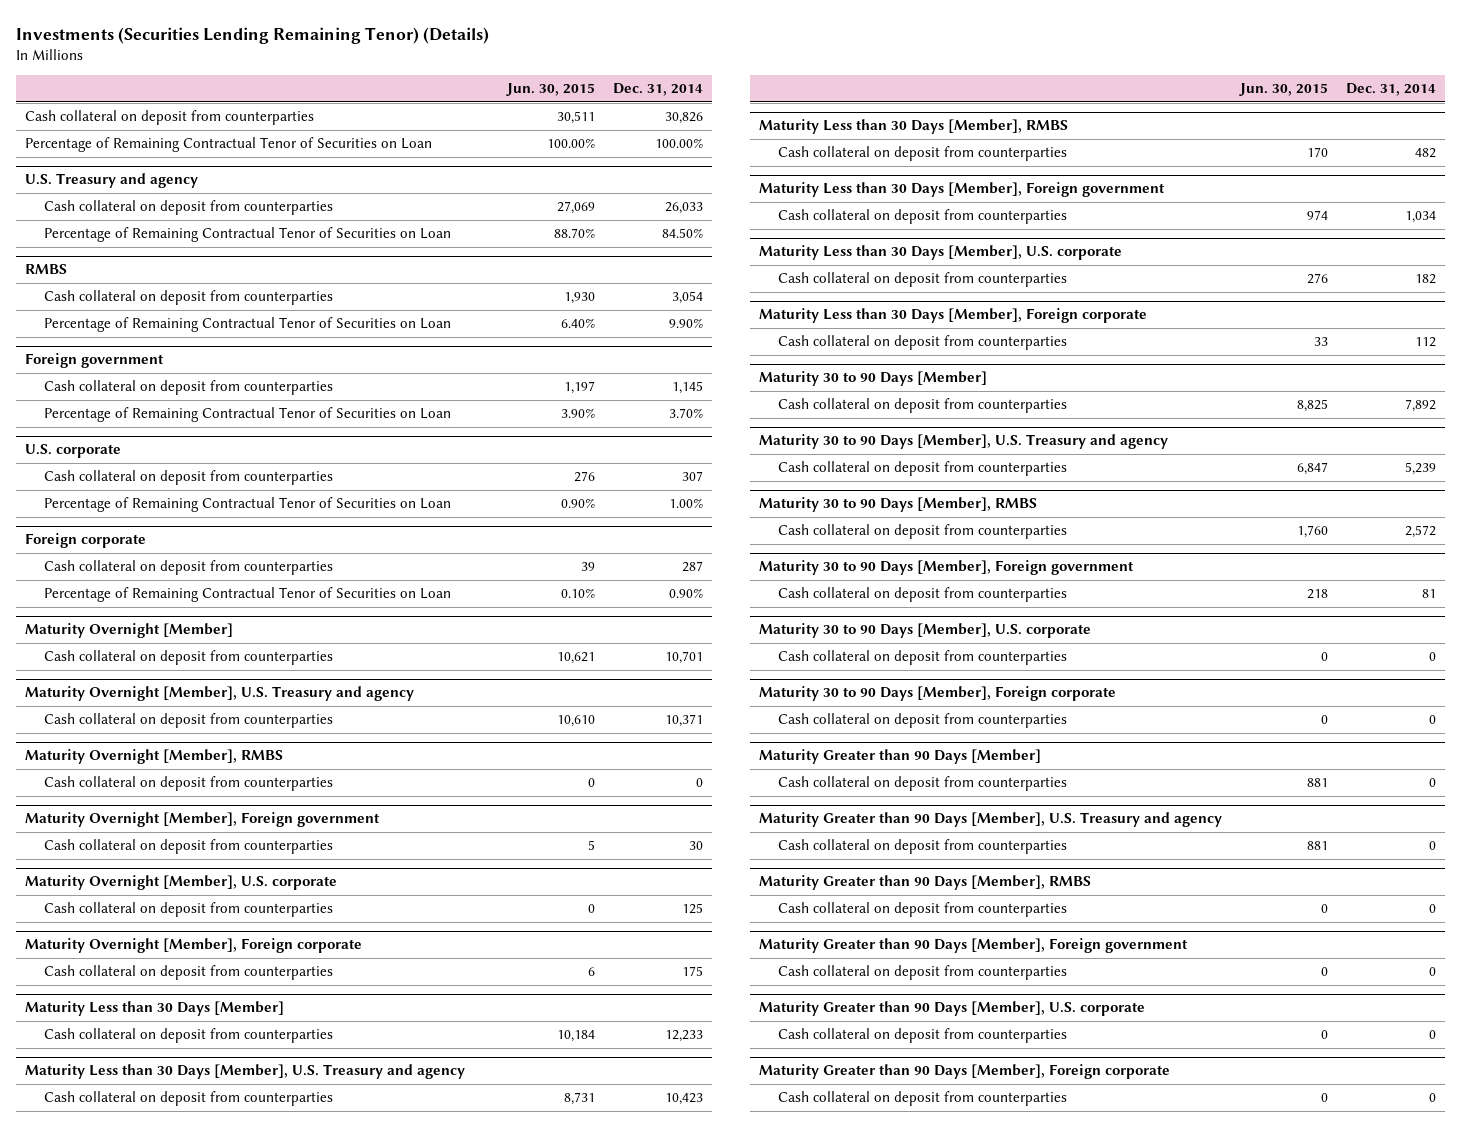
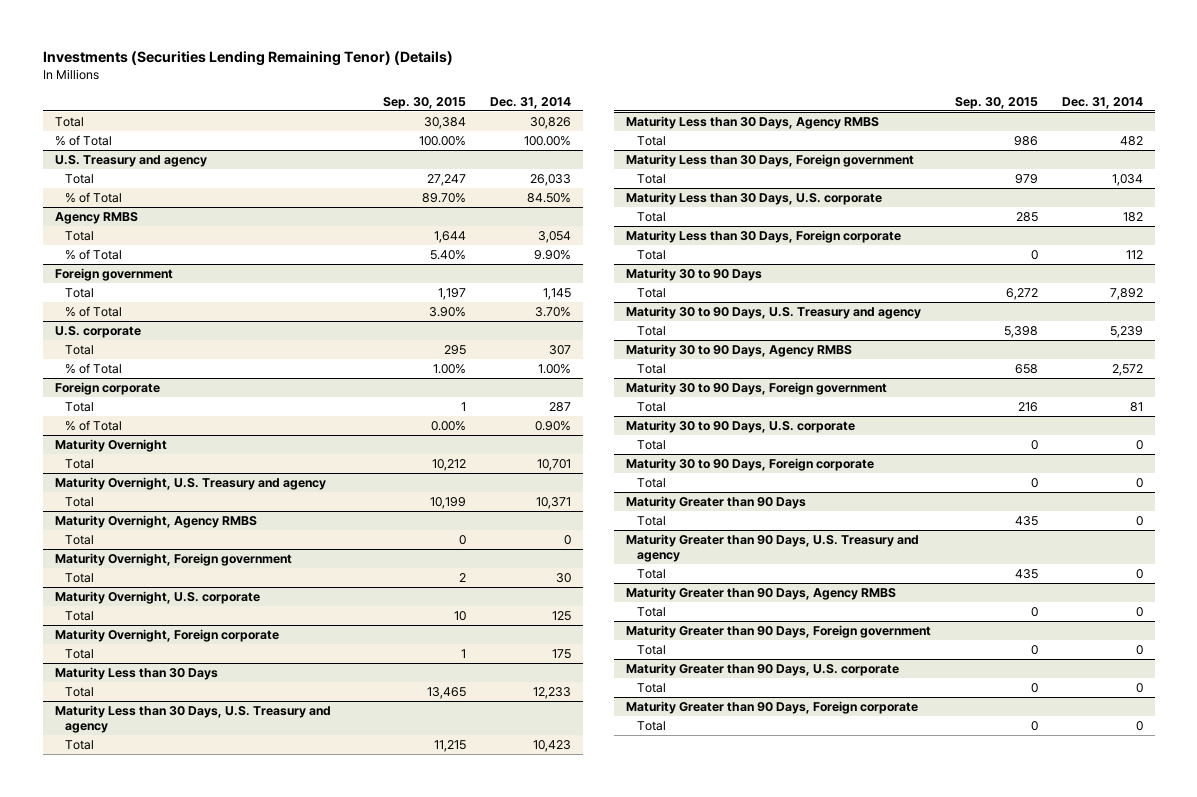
- | Jun. 30, 2015 | Dec. 31, 2014
+ | Sep. 30, 2015 | Dec. 31, 2014
- Cash collateral on deposit from counterparties | 30,511 | 30,826
- Percentage of Remaining Contractual Tenor of Securities on Loan | 100.00% | 100.00%
+ Total | 30,384 | 30,826
+ % of Total | 100.00% | 100.00%
@ U.S. Treasury and agency
- Cash collateral on deposit from counterparties | 27,069 | 26,033
- Percentage of Remaining Contractual Tenor of Securities on Loan | 88.70% | 84.50%
- RMBS
- Cash collateral on deposit from counterparties | 1,930 | 3,054
- Percentage of Remaining Contractual Tenor of Securities on Loan | 6.40% | 9.90%
@ U.S. Treasury and agency
+ Total | 27,247 | 26,033
+ % of Total | 89.70% | 84.50%
+ Agency RMBS
+ Total | 1,644 | 3,054
+ % of Total | 5.40% | 9.90%
@ Foreign government
- Cash collateral on deposit from counterparties | 1,197 | 1,145
- Percentage of Remaining Contractual Tenor of Securities on Loan | 3.90% | 3.70%
+ Total | 1,197 | 1,145
+ % of Total | 3.90% | 3.70%
@ U.S. corporate
- Cash collateral on deposit from counterparties | 276 | 307
- Percentage of Remaining Contractual Tenor of Securities on Loan | 0.90% | 1.00%
+ Total | 295 | 307
+ % of Total | 1.00% | 1.00%
@ Foreign corporate
- Cash collateral on deposit from counterparties | 39 | 287
- Percentage of Remaining Contractual Tenor of Securities on Loan | 0.10% | 0.90%
- Maturity Overnight [Member]
- Cash collateral on deposit from counterparties | 10,621 | 10,701
- Maturity Overnight [Member], U.S. Treasury and agency
- Cash collateral on deposit from counterparties | 10,610 | 10,371
- Maturity Overnight [Member], RMBS
- Cash collateral on deposit from counterparties | 0 | 0
- Maturity Overnight [Member], Foreign government
- Cash collateral on deposit from counterparties | 5 | 30
- Maturity Overnight [Member], U.S. corporate
- Cash collateral on deposit from counterparties | 0 | 125
- Maturity Overnight [Member], Foreign corporate
- Cash collateral on deposit from counterparties | 6 | 175
- Maturity Less than 30 Days [Member]
- Cash collateral on deposit from counterparties | 10,184 | 12,233
- Maturity Less than 30 Days [Member], U.S. Treasury and agency
- Cash collateral on deposit from counterparties | 8,731 | 10,423
- Maturity Less than 30 Days [Member], RMBS
- Cash collateral on deposit from counterparties | 170 | 482
- Maturity Less than 30 Days [Member], Foreign government
- Cash collateral on deposit from counterparties | 974 | 1,034
- Maturity Less than 30 Days [Member], U.S. corporate
- Cash collateral on deposit from counterparties | 276 | 182
- Maturity Less than 30 Days [Member], Foreign corporate
- Cash collateral on deposit from counterparties | 33 | 112
- Maturity 30 to 90 Days [Member]
- Cash collateral on deposit from counterparties | 8,825 | 7,892
- Maturity 30 to 90 Days [Member], U.S. Treasury and agency
- Cash collateral on deposit from counterparties | 6,847 | 5,239
- Maturity 30 to 90 Days [Member], RMBS
- Cash collateral on deposit from counterparties | 1,760 | 2,572
- Maturity 30 to 90 Days [Member], Foreign government
- Cash collateral on deposit from counterparties | 218 | 81
- Maturity 30 to 90 Days [Member], U.S. corporate
- Cash collateral on deposit from counterparties | 0 | 0
- Maturity 30 to 90 Days [Member], Foreign corporate
- Cash collateral on deposit from counterparties | 0 | 0
- Maturity Greater than 90 Days [Member]
- Cash collateral on deposit from counterparties | 881 | 0
- Maturity Greater than 90 Days [Member], U.S. Treasury and agency
- Cash collateral on deposit from counterparties | 881 | 0
- Maturity Greater than 90 Days [Member], RMBS
- Cash collateral on deposit from counterparties | 0 | 0
- Maturity Greater than 90 Days [Member], Foreign government
- Cash collateral on deposit from counterparties | 0 | 0
- Maturity Greater than 90 Days [Member], U.S. corporate
- Cash collateral on deposit from counterparties | 0 | 0
- Maturity Greater than 90 Days [Member], Foreign corporate
- Cash collateral on deposit from counterparties | 0 | 0
@ Foreign corporate
+ Total | 1 | 287
+ % of Total | 0.00% | 0.90%
+ Maturity Overnight
+ Total | 10,212 | 10,701
+ Maturity Overnight, U.S. Treasury and agency
+ Total | 10,199 | 10,371
+ Maturity Overnight, Agency RMBS
+ Total | 0 | 0
+ Maturity Overnight, Foreign government
+ Total | 2 | 30
+ Maturity Overnight, U.S. corporate
+ Total | 10 | 125
+ Maturity Overnight, Foreign corporate
+ Total | 1 | 175
+ Maturity Less than 30 Days
+ Total | 13,465 | 12,233
+ Maturity Less than 30 Days, U.S. Treasury and agency
+ Total | 11,215 | 10,423
+ Maturity Less than 30 Days, Agency RMBS
+ Total | 986 | 482
+ Maturity Less than 30 Days, Foreign government
+ Total | 979 | 1,034
+ Maturity Less than 30 Days, U.S. corporate
+ Total | 285 | 182
+ Maturity Less than 30 Days, Foreign corporate
+ Total | 0 | 112
+ Maturity 30 to 90 Days
+ Total | 6,272 | 7,892
+ Maturity 30 to 90 Days, U.S. Treasury and agency
+ Total | 5,398 | 5,239
+ Maturity 30 to 90 Days, Agency RMBS
+ Total | 658 | 2,572
+ Maturity 30 to 90 Days, Foreign government
+ Total | 216 | 81
+ Maturity 30 to 90 Days, U.S. corporate
+ Total | 0 | 0
+ Maturity 30 to 90 Days, Foreign corporate
+ Total | 0 | 0
+ Maturity Greater than 90 Days
+ Total | 435 | 0
+ Maturity Greater than 90 Days, U.S. Treasury and agency
+ Total | 435 | 0
+ Maturity Greater than 90 Days, Agency RMBS
+ Total | 0 | 0
+ Maturity Greater than 90 Days, Foreign government
+ Total | 0 | 0
+ Maturity Greater than 90 Days, U.S. corporate
+ Total | 0 | 0
+ Maturity Greater than 90 Days, Foreign corporate
+ Total | 0 | 0

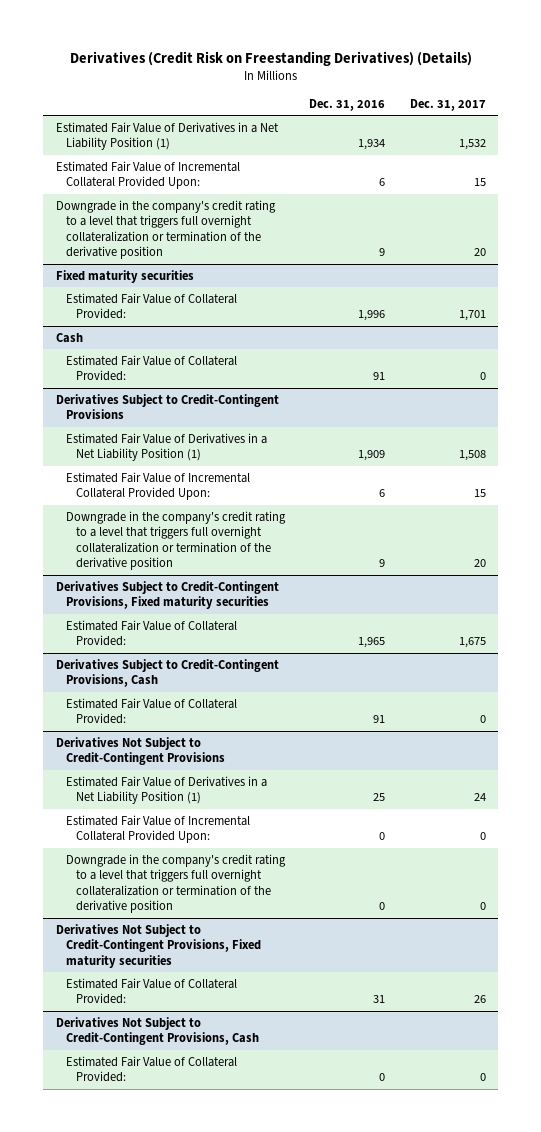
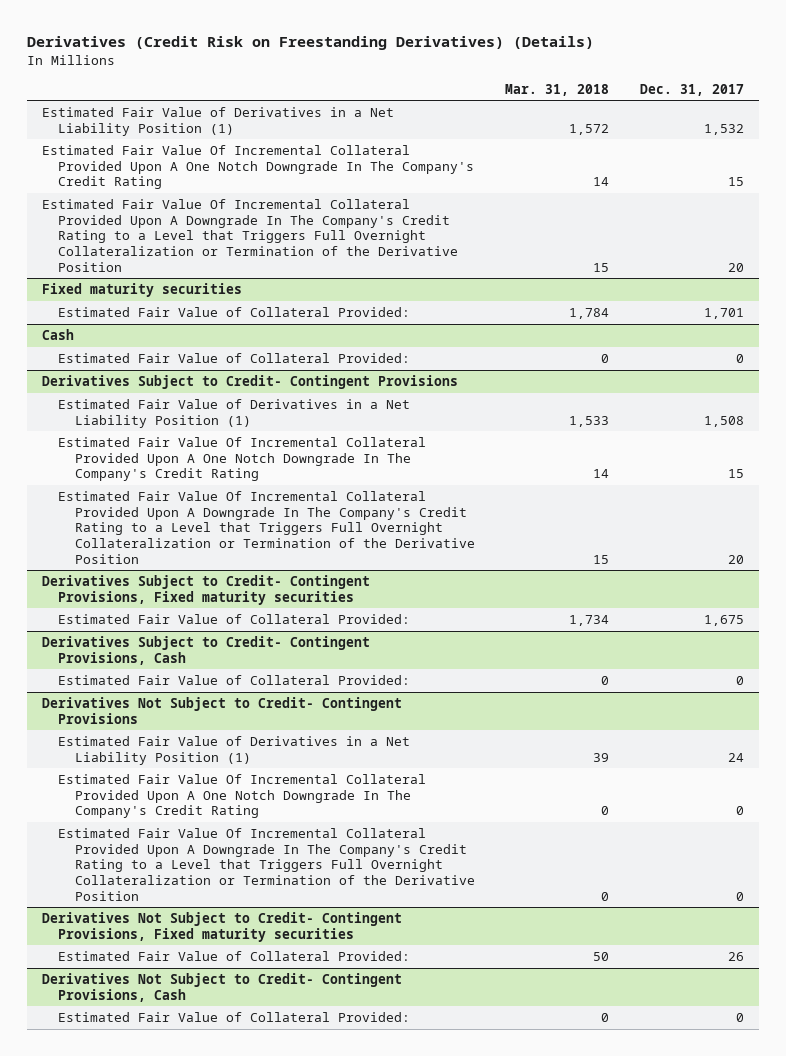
- | Dec. 31, 2016 | Dec. 31, 2017
+ | Mar. 31, 2018 | Dec. 31, 2017
- Estimated Fair Value of Incremental Collateral Provided Upon: | 6 | 15
- Downgrade in the company's credit rating to a level that triggers full overnight collateralization or termination of the derivative position | 9 | 20
+ Estimated Fair Value Of Incremental Collateral Provided Upon A One Notch Downgrade In The Company's Credit Rating | 14 | 15
+ Estimated Fair Value Of Incremental Collateral Provided Upon A Downgrade In The Company's Credit Rating to a Level that Triggers Full Overnight Collateralization or Termination of the Derivative Position | 15 | 20
- Derivatives Subject to Credit-Contingent Provisions
+ Derivatives Subject to Credit- Contingent Provisions
- Estimated Fair Value of Incremental Collateral Provided Upon: | 6 | 15
- Downgrade in the company's credit rating to a level that triggers full overnight collateralization or termination of the derivative position | 9 | 20
- Derivatives Subject to Credit-Contingent Provisions, Fixed maturity securities
+ Estimated Fair Value Of Incremental Collateral Provided Upon A One Notch Downgrade In The Company's Credit Rating | 14 | 15
+ Estimated Fair Value Of Incremental Collateral Provided Upon A Downgrade In The Company's Credit Rating to a Level that Triggers Full Overnight Collateralization or Termination of the Derivative Position | 15 | 20
+ Derivatives Subject to Credit- Contingent Provisions, Fixed maturity securities
- Derivatives Subject to Credit-Contingent Provisions, Cash
+ Derivatives Subject to Credit- Contingent Provisions, Cash
- Derivatives Not Subject to Credit-Contingent Provisions
+ Derivatives Not Subject to Credit- Contingent Provisions
- Estimated Fair Value of Incremental Collateral Provided Upon: | 0 | 0
- Downgrade in the company's credit rating to a level that triggers full overnight collateralization or termination of the derivative position | 0 | 0
- Derivatives Not Subject to Credit-Contingent Provisions, Fixed maturity securities
+ Estimated Fair Value Of Incremental Collateral Provided Upon A One Notch Downgrade In The Company's Credit Rating | 0 | 0
+ Estimated Fair Value Of Incremental Collateral Provided Upon A Downgrade In The Company's Credit Rating to a Level that Triggers Full Overnight Collateralization or Termination of the Derivative Position | 0 | 0
+ Derivatives Not Subject to Credit- Contingent Provisions, Fixed maturity securities
- Derivatives Not Subject to Credit-Contingent Provisions, Cash
+ Derivatives Not Subject to Credit- Contingent Provisions, Cash

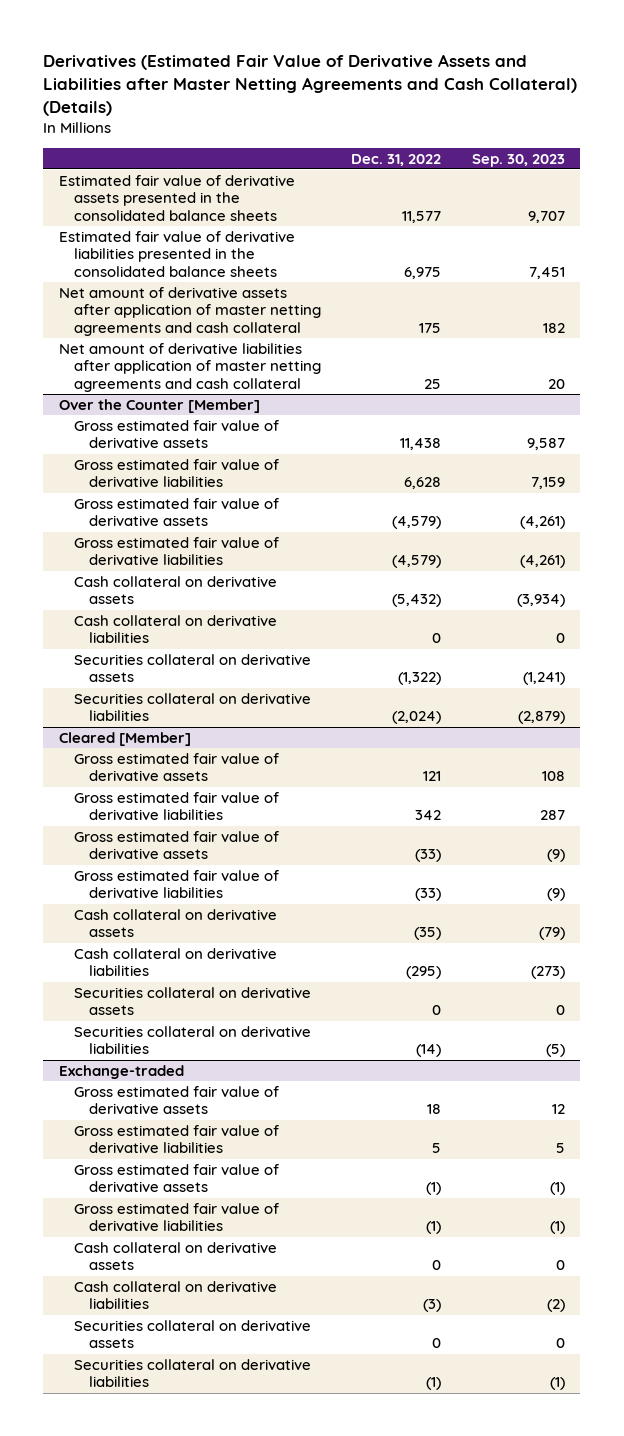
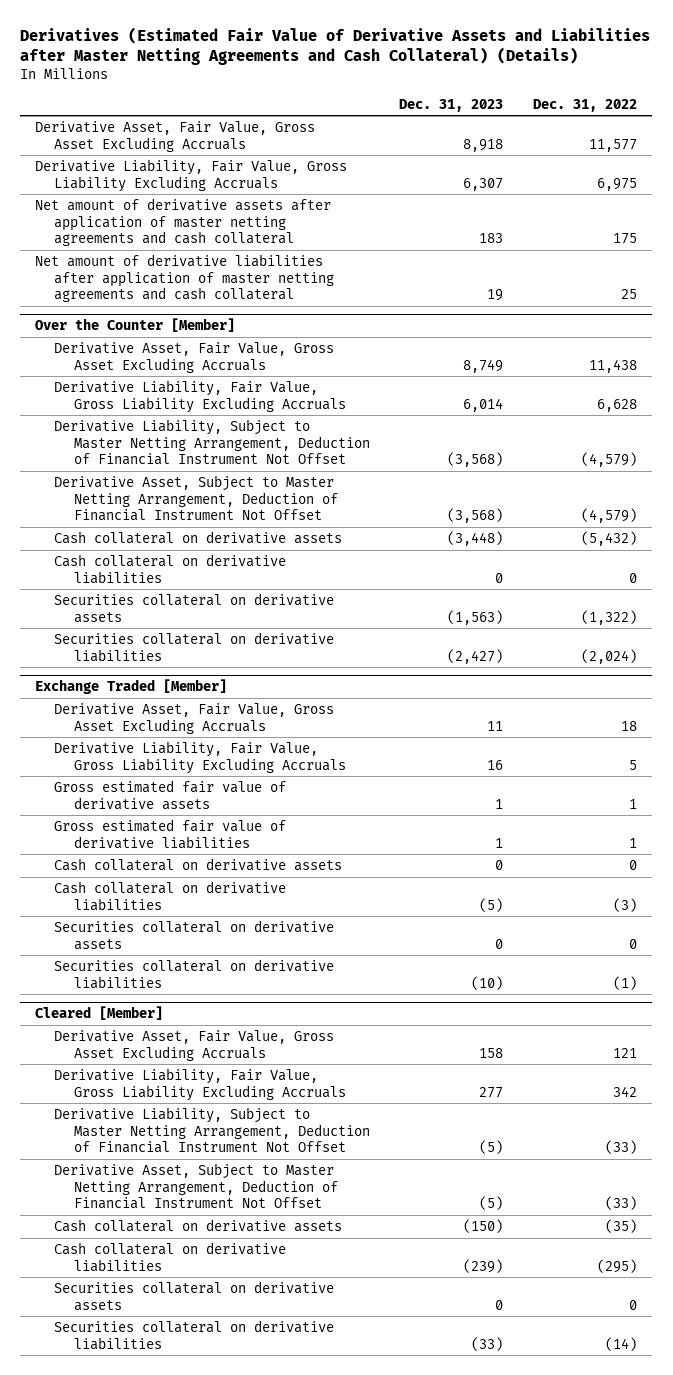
- | Dec. 31, 2022 | Sep. 30, 2023
+ | Dec. 31, 2023 | Dec. 31, 2022
- Estimated fair value of derivative assets presented in the consolidated balance sheets | 11,577 | 9,707
- Estimated fair value of derivative liabilities presented in the consolidated balance sheets | 6,975 | 7,451
+ Derivative Asset, Fair Value, Gross Asset Excluding Accruals | 8,918 | 11,577
+ Derivative Liability, Fair Value, Gross Liability Excluding Accruals | 6,307 | 6,975
@ Over the Counter [Member]
- Gross estimated fair value of derivative assets | 11,438 | 9,587
- Gross estimated fair value of derivative liabilities | 6,628 | 7,159
- Gross estimated fair value of derivative assets | (4,579) | (4,261)
- Gross estimated fair value of derivative liabilities | (4,579) | (4,261)
+ Derivative Asset, Fair Value, Gross Asset Excluding Accruals | 8,749 | 11,438
+ Derivative Liability, Fair Value, Gross Liability Excluding Accruals | 6,014 | 6,628
+ Derivative Liability, Subject to Master Netting Arrangement, Deduction of Financial Instrument Not Offset | (3,568) | (4,579)
+ Derivative Asset, Subject to Master Netting Arrangement, Deduction of Financial Instrument Not Offset | (3,568) | (4,579)
+ Exchange Traded [Member]
+ Derivative Asset, Fair Value, Gross Asset Excluding Accruals | 11 | 18
+ Derivative Liability, Fair Value, Gross Liability Excluding Accruals | 16 | 5
+ Gross estimated fair value of derivative assets | 1 | 1
+ Gross estimated fair value of derivative liabilities | 1 | 1
+ Cash collateral on derivative assets | 0 | 0
+ Cash collateral on derivative liabilities | (5) | (3)
+ Securities collateral on derivative assets | 0 | 0
+ Securities collateral on derivative liabilities | (10) | (1)
@ Cleared [Member]
- Gross estimated fair value of derivative assets | 121 | 108
- Gross estimated fair value of derivative liabilities | 342 | 287
- Gross estimated fair value of derivative assets | (33) | (9)
- Gross estimated fair value of derivative liabilities | (33) | (9)
+ Derivative Asset, Fair Value, Gross Asset Excluding Accruals | 158 | 121
+ Derivative Liability, Fair Value, Gross Liability Excluding Accruals | 277 | 342
+ Derivative Liability, Subject to Master Netting Arrangement, Deduction of Financial Instrument Not Offset | (5) | (33)
+ Derivative Asset, Subject to Master Netting Arrangement, Deduction of Financial Instrument Not Offset | (5) | (33)
- Exchange-traded
- Gross estimated fair value of derivative assets | 18 | 12
- Gross estimated fair value of derivative liabilities | 5 | 5
- Gross estimated fair value of derivative assets | (1) | (1)
- Gross estimated fair value of derivative liabilities | (1) | (1)
- Cash collateral on derivative assets | 0 | 0
- Cash collateral on derivative liabilities | (3) | (2)
- Securities collateral on derivative assets | 0 | 0
- Securities collateral on derivative liabilities | (1) | (1)

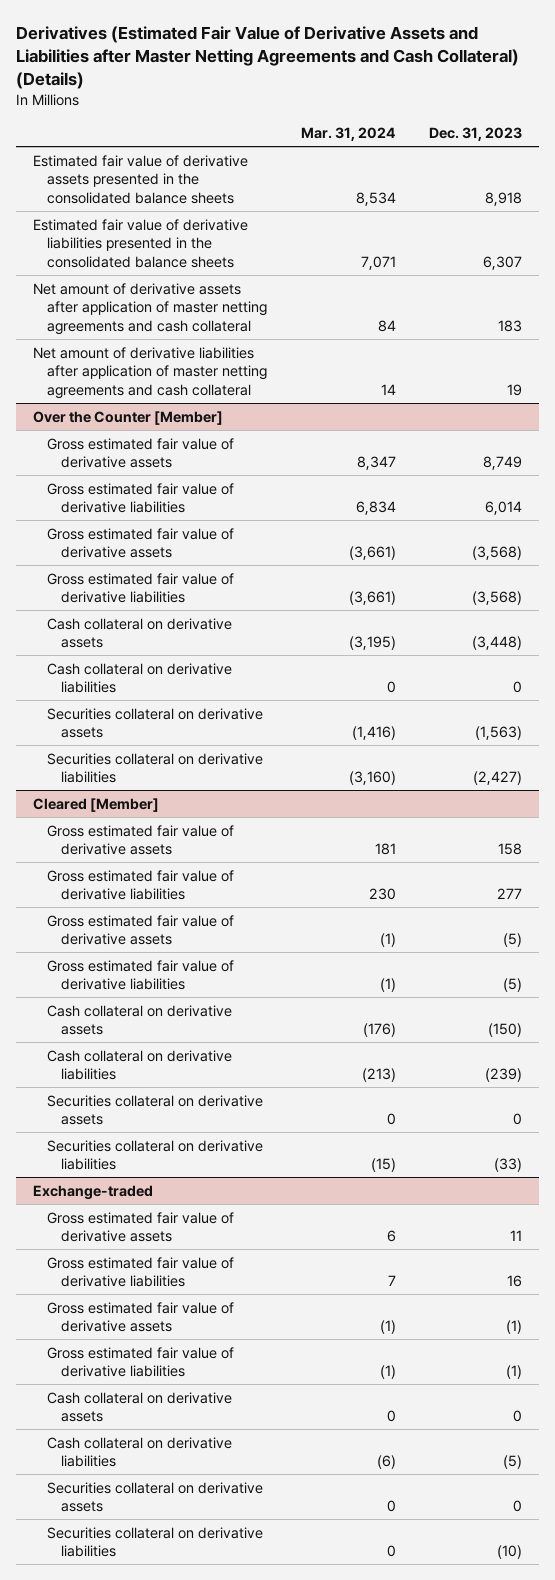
- | Dec. 31, 2023 | Dec. 31, 2022
+ | Mar. 31, 2024 | Dec. 31, 2023
- Derivative Asset, Fair Value, Gross Asset Excluding Accruals | 8,918 | 11,577
- Derivative Liability, Fair Value, Gross Liability Excluding Accruals | 6,307 | 6,975
+ Estimated fair value of derivative assets presented in the consolidated balance sheets | 8,534 | 8,918
+ Estimated fair value of derivative liabilities presented in the consolidated balance sheets | 7,071 | 6,307
@ Over the Counter [Member]
- Derivative Asset, Fair Value, Gross Asset Excluding Accruals | 8,749 | 11,438
- Derivative Liability, Fair Value, Gross Liability Excluding Accruals | 6,014 | 6,628
- Derivative Liability, Subject to Master Netting Arrangement, Deduction of Financial Instrument Not Offset | (3,568) | (4,579)
- Derivative Asset, Subject to Master Netting Arrangement, Deduction of Financial Instrument Not Offset | (3,568) | (4,579)
+ Gross estimated fair value of derivative assets | 8,347 | 8,749
+ Gross estimated fair value of derivative liabilities | 6,834 | 6,014
+ Gross estimated fair value of derivative assets | (3,661) | (3,568)
+ Gross estimated fair value of derivative liabilities | (3,661) | (3,568)
- Exchange Traded [Member]
- Derivative Asset, Fair Value, Gross Asset Excluding Accruals | 11 | 18
- Derivative Liability, Fair Value, Gross Liability Excluding Accruals | 16 | 5
- Gross estimated fair value of derivative assets | 1 | 1
- Gross estimated fair value of derivative liabilities | 1 | 1
- Cash collateral on derivative assets | 0 | 0
- Cash collateral on derivative liabilities | (5) | (3)
- Securities collateral on derivative assets | 0 | 0
- Securities collateral on derivative liabilities | (10) | (1)
@ Cleared [Member]
- Derivative Asset, Fair Value, Gross Asset Excluding Accruals | 158 | 121
- Derivative Liability, Fair Value, Gross Liability Excluding Accruals | 277 | 342
- Derivative Liability, Subject to Master Netting Arrangement, Deduction of Financial Instrument Not Offset | (5) | (33)
- Derivative Asset, Subject to Master Netting Arrangement, Deduction of Financial Instrument Not Offset | (5) | (33)
+ Gross estimated fair value of derivative assets | 181 | 158
+ Gross estimated fair value of derivative liabilities | 230 | 277
+ Gross estimated fair value of derivative assets | (1) | (5)
+ Gross estimated fair value of derivative liabilities | (1) | (5)
+ Exchange-traded
+ Gross estimated fair value of derivative assets | 6 | 11
+ Gross estimated fair value of derivative liabilities | 7 | 16
+ Gross estimated fair value of derivative assets | (1) | (1)
+ Gross estimated fair value of derivative liabilities | (1) | (1)
+ Cash collateral on derivative assets | 0 | 0
+ Cash collateral on derivative liabilities | (6) | (5)
+ Securities collateral on derivative assets | 0 | 0
+ Securities collateral on derivative liabilities | 0 | (10)

